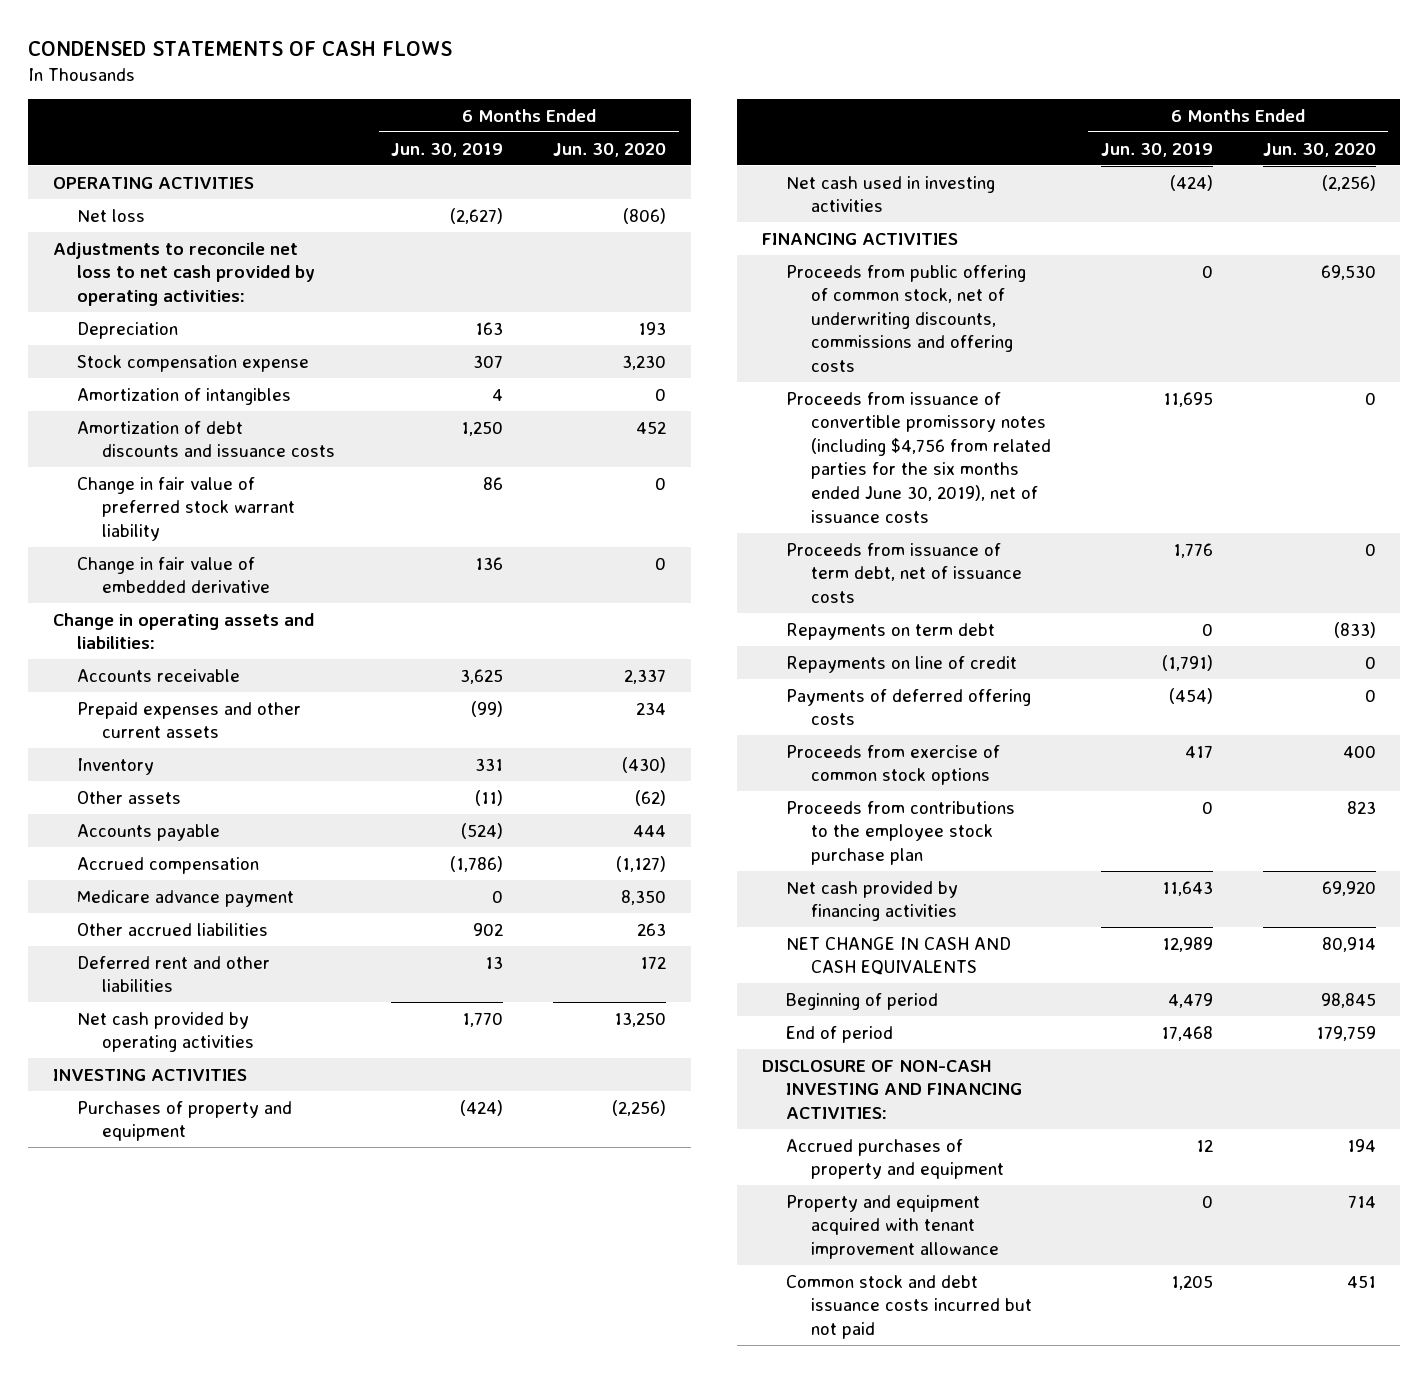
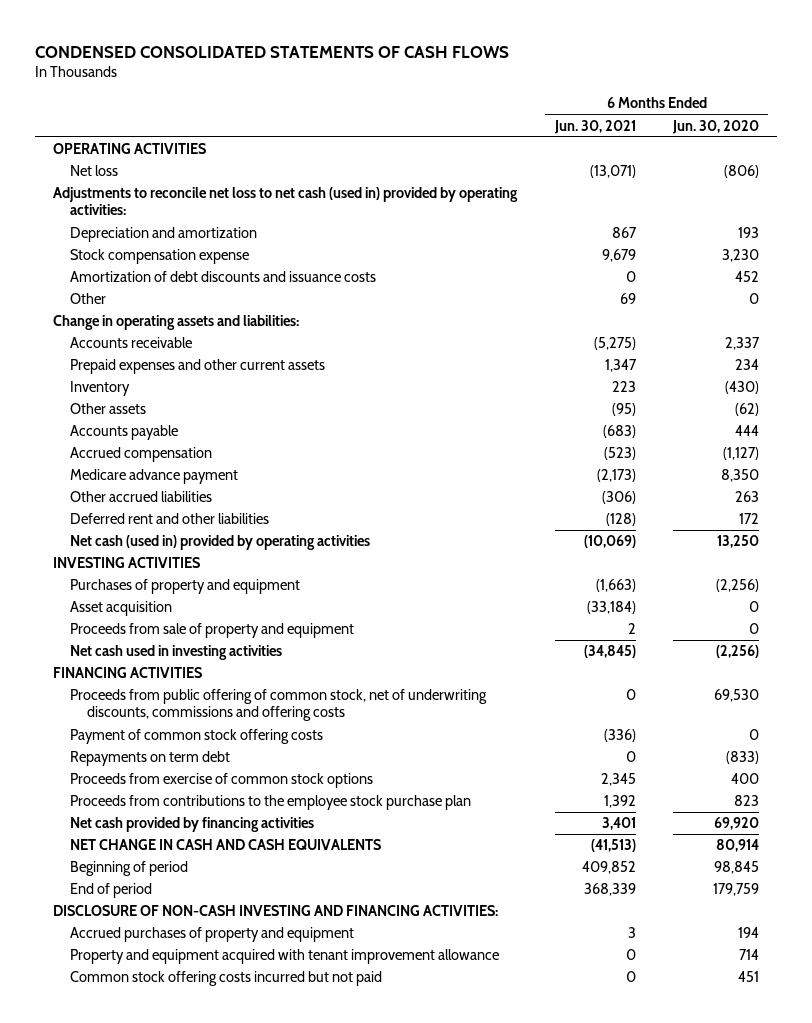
- CONDENSED STATEMENTS OF CASH FLOWS
+ CONDENSED CONSOLIDATED STATEMENTS OF CASH FLOWS
- | 6 Months Ended Jun. 30, 2019 | 6 Months Ended Jun. 30, 2020
+ | 6 Months Ended Jun. 30, 2021 | 6 Months Ended Jun. 30, 2020
- Adjustments to reconcile net loss to net cash provided by operating activities:
- Depreciation | 163 | 193
+ Adjustments to reconcile net loss to net cash (used in) provided by operating activities:
+ Depreciation and amortization | 867 | 193
- Amortization of intangibles | 4 | 0
- Change in fair value of preferred stock warrant liability | 86 | 0
- Change in fair value of embedded derivative | 136 | 0
+ Other | 69 | 0
- Net cash provided by operating activities | 1,770 | 13,250
+ Net cash (used in) provided by operating activities | (10,069) | 13,250
+ Asset acquisition | (33,184) | 0
+ Proceeds from sale of property and equipment | 2 | 0
- Proceeds from issuance of convertible promissory notes (including $4,756 from related parties for the six months ended June 30, 2019), net of issuance costs | 11,695 | 0
- Proceeds from issuance of term debt, net of issuance costs | 1,776 | 0
+ Payment of common stock offering costs | (336) | 0
- Repayments on line of credit | (1,791) | 0
- Payments of deferred offering costs | (454) | 0
- Common stock and debt issuance costs incurred but not paid | 1,205 | 451
+ Common stock offering costs incurred but not paid | 0 | 451

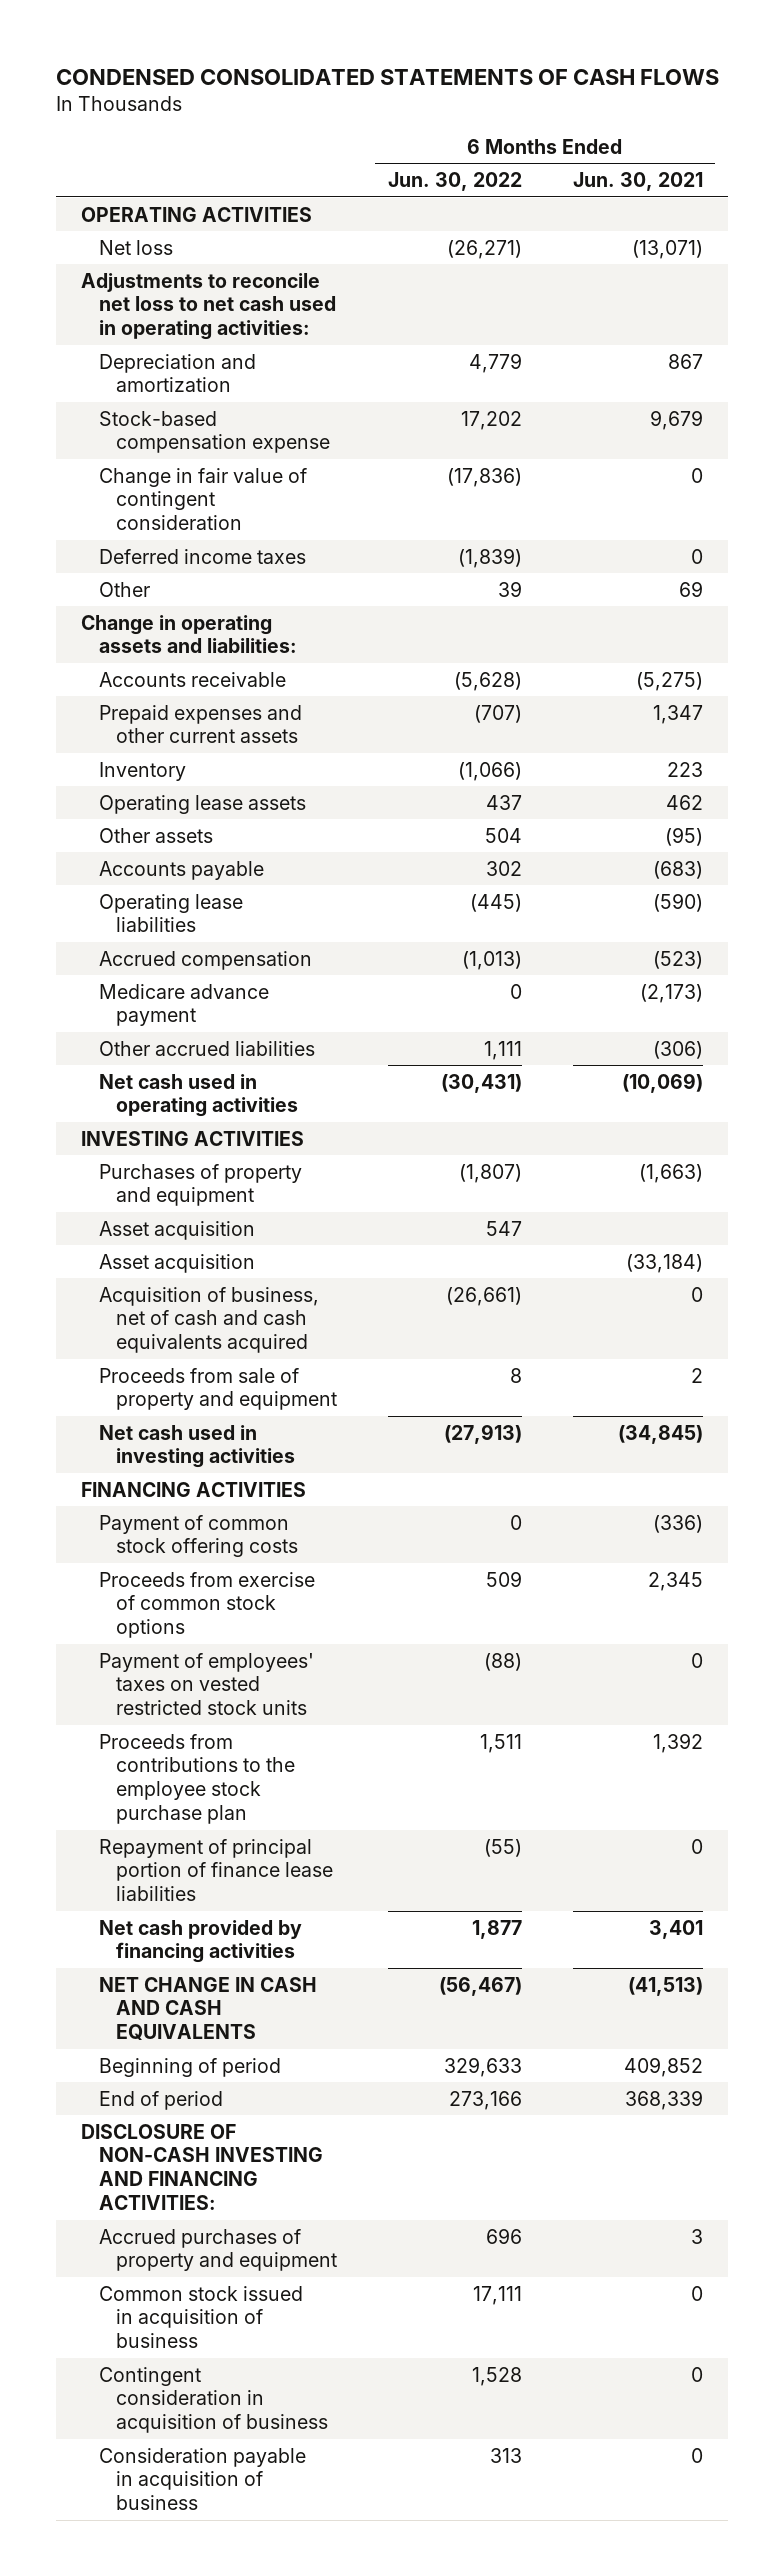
- | 6 Months Ended Jun. 30, 2021 | 6 Months Ended Jun. 30, 2020
+ | 6 Months Ended Jun. 30, 2022 | 6 Months Ended Jun. 30, 2021
- Adjustments to reconcile net loss to net cash (used in) provided by operating activities:
+ Adjustments to reconcile net loss to net cash used in operating activities:
- Stock compensation expense | 9,679 | 3,230
- Amortization of debt discounts and issuance costs | 0 | 452
+ Stock-based compensation expense | 17,202 | 9,679
+ Change in fair value of contingent consideration | (17,836) | 0
+ Deferred income taxes | (1,839) | 0
+ Operating lease assets | 437 | 462
+ Operating lease liabilities | (445) | (590)
- Deferred rent and other liabilities | (128) | 172
- Net cash (used in) provided by operating activities | (10,069) | 13,250
+ Net cash used in operating activities | (30,431) | (10,069)
+ Asset acquisition | 547 |
+ Acquisition of business, net of cash and cash equivalents acquired | (26,661) | 0
- Proceeds from public offering of common stock, net of underwriting discounts, commissions and offering costs | 0 | 69,530
- Repayments on term debt | 0 | (833)
+ Payment of employees' taxes on vested restricted stock units | (88) | 0
+ Repayment of principal portion of finance lease liabilities | (55) | 0
- Property and equipment acquired with tenant improvement allowance | 0 | 714
- Common stock offering costs incurred but not paid | 0 | 451
+ Common stock issued in acquisition of business | 17,111 | 0
+ Contingent consideration in acquisition of business | 1,528 | 0
+ Consideration payable in acquisition of business | 313 | 0

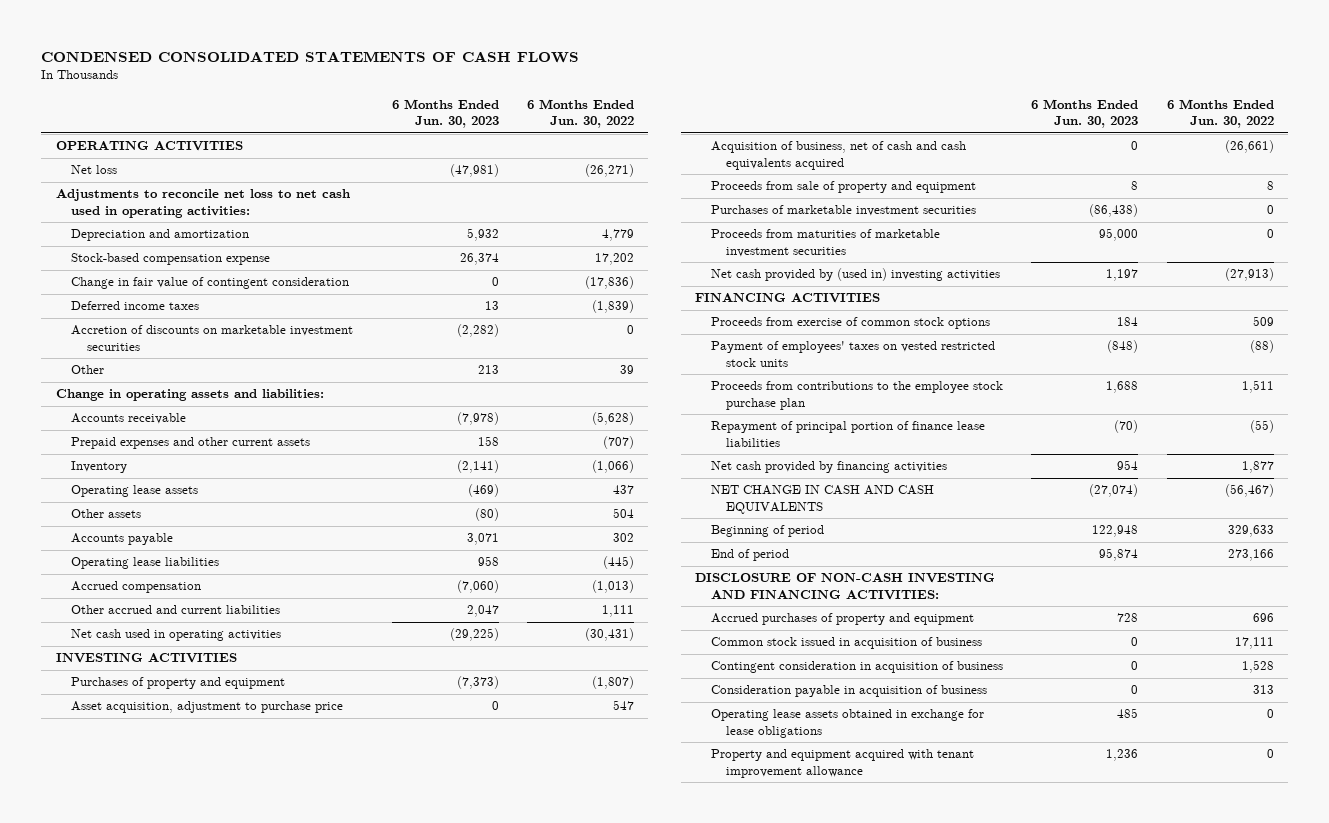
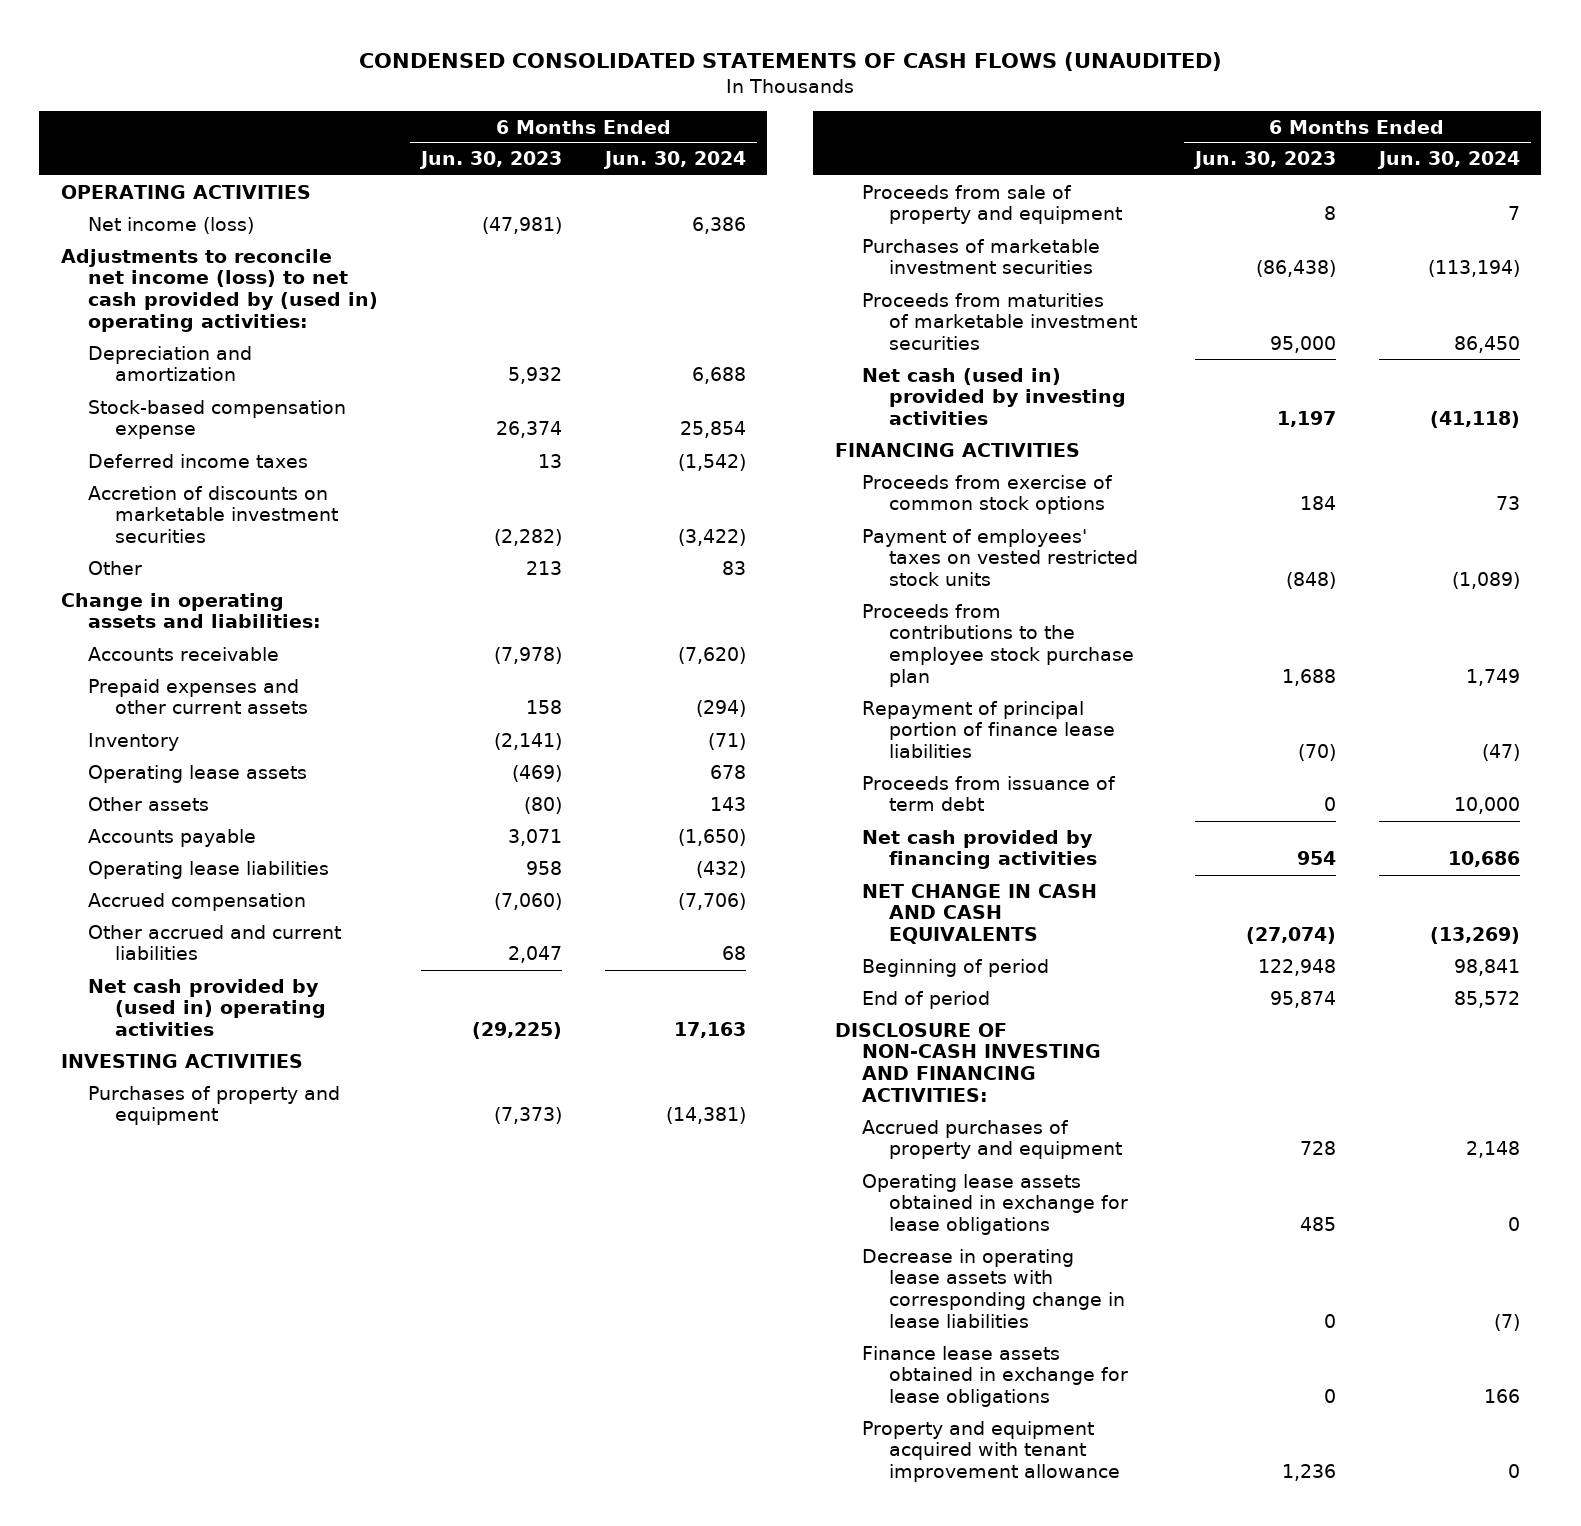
- CONDENSED CONSOLIDATED STATEMENTS OF CASH FLOWS
+ CONDENSED CONSOLIDATED STATEMENTS OF CASH FLOWS (UNAUDITED)
- | 6 Months Ended Jun. 30, 2023 | 6 Months Ended Jun. 30, 2022
+ | 6 Months Ended Jun. 30, 2023 | 6 Months Ended Jun. 30, 2024
- Net loss | (47,981) | (26,271)
- Adjustments to reconcile net loss to net cash used in operating activities:
+ Net income (loss) | (47,981) | 6,386
+ Adjustments to reconcile net income (loss) to net cash provided by (used in) operating activities:
- Change in fair value of contingent consideration | 0 | (17,836)
- Net cash used in operating activities | (29,225) | (30,431)
+ Net cash provided by (used in) operating activities | (29,225) | 17,163
- Asset acquisition, adjustment to purchase price | 0 | 547
- Acquisition of business, net of cash and cash equivalents acquired | 0 | (26,661)
- Net cash provided by (used in) investing activities | 1,197 | (27,913)
+ Net cash (used in) provided by investing activities | 1,197 | (41,118)
+ Proceeds from issuance of term debt | 0 | 10,000
- Common stock issued in acquisition of business | 0 | 17,111
- Contingent consideration in acquisition of business | 0 | 1,528
- Consideration payable in acquisition of business | 0 | 313
+ Decrease in operating lease assets with corresponding change in lease liabilities | 0 | (7)
+ Finance lease assets obtained in exchange for lease obligations | 0 | 166

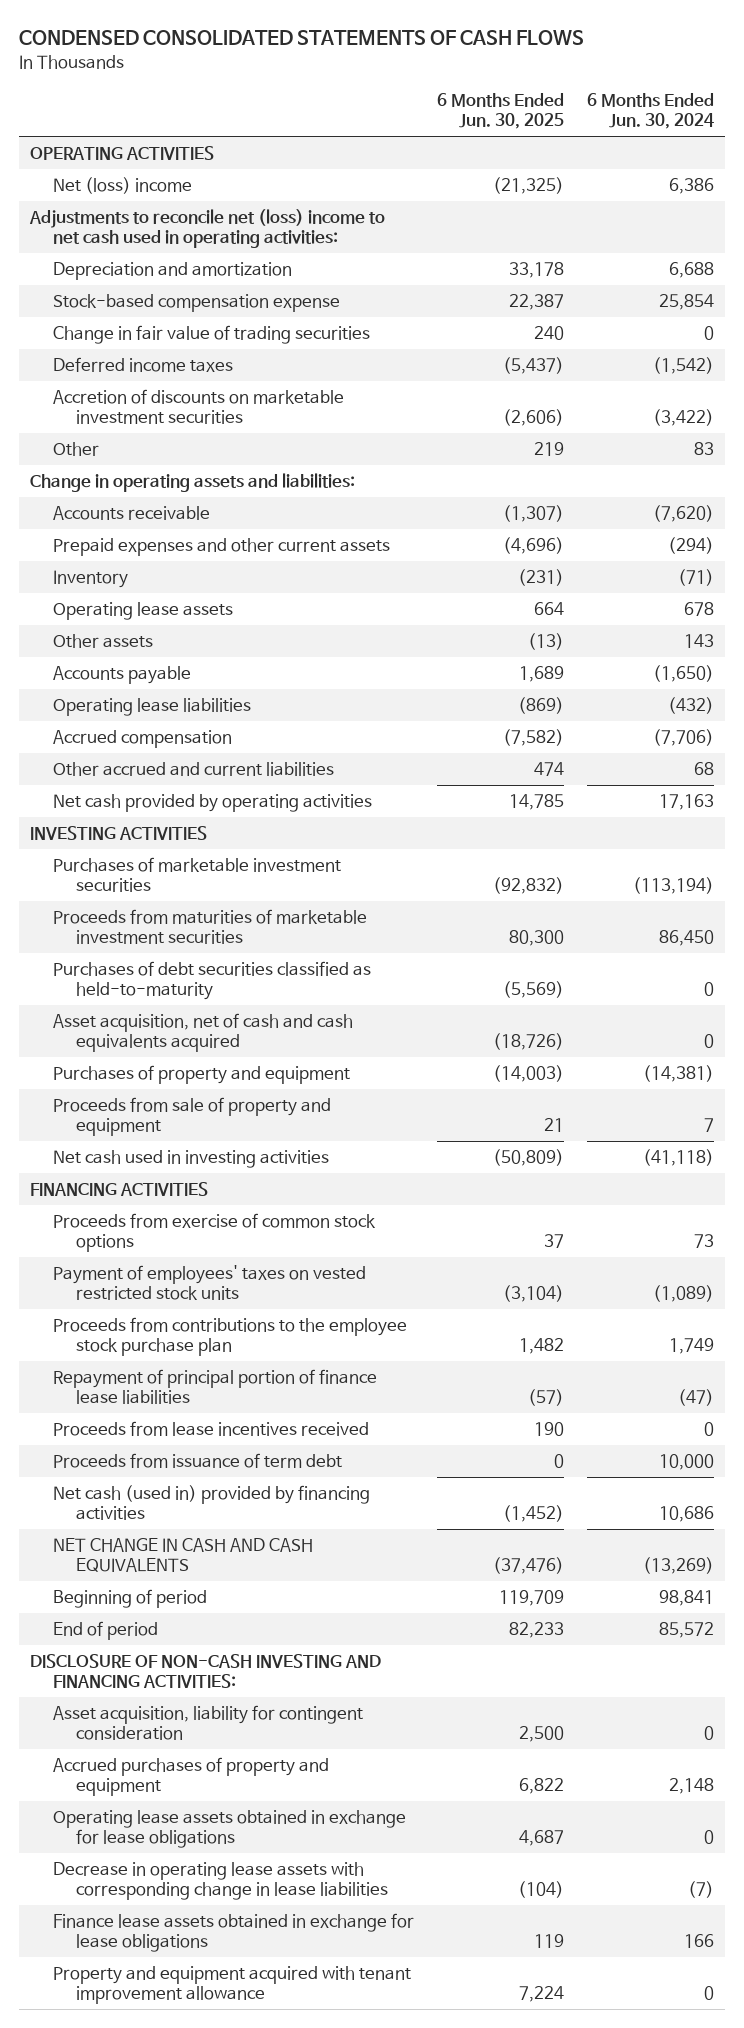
- CONDENSED CONSOLIDATED STATEMENTS OF CASH FLOWS (UNAUDITED)
+ CONDENSED CONSOLIDATED STATEMENTS OF CASH FLOWS
- | 6 Months Ended Jun. 30, 2023 | 6 Months Ended Jun. 30, 2024
+ | 6 Months Ended Jun. 30, 2025 | 6 Months Ended Jun. 30, 2024
- Net income (loss) | (47,981) | 6,386
- Adjustments to reconcile net income (loss) to net cash provided by (used in) operating activities:
+ Net (loss) income | (21,325) | 6,386
+ Adjustments to reconcile net (loss) income to net cash used in operating activities:
+ Change in fair value of trading securities | 240 | 0
- Net cash provided by (used in) operating activities | (29,225) | 17,163
+ Net cash provided by operating activities | 14,785 | 17,163
- Net cash (used in) provided by investing activities | 1,197 | (41,118)
+ Purchases of debt securities classified as held-to-maturity | (5,569) | 0
+ Asset acquisition, net of cash and cash equivalents acquired | (18,726) | 0
moved down: Purchases of property and equipment | (14,003) | (14,381)
moved down: Proceeds from sale of property and equipment | 21 | 7
+ Net cash used in investing activities | (50,809) | (41,118)
+ Proceeds from lease incentives received | 190 | 0
- Net cash provided by financing activities | 954 | 10,686
+ Net cash (used in) provided by financing activities | (1,452) | 10,686
+ Asset acquisition, liability for contingent consideration | 2,500 | 0

